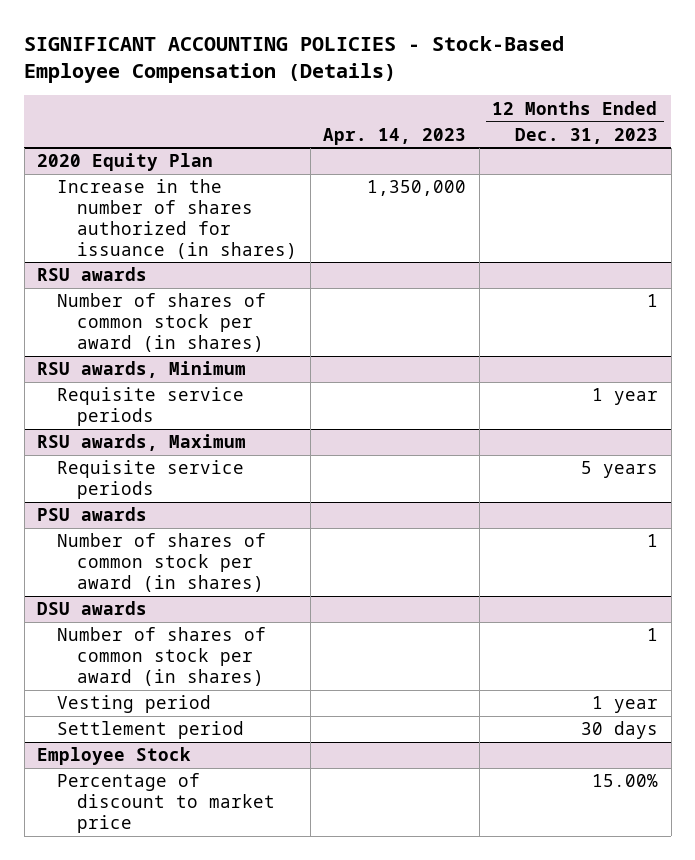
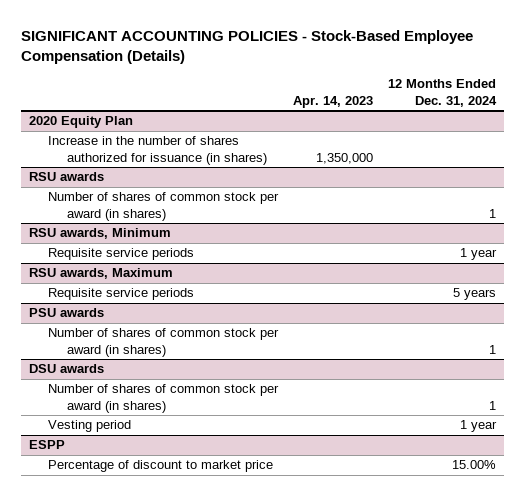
- | Apr. 14, 2023 | 12 Months Ended Dec. 31, 2023
+ | Apr. 14, 2023 | 12 Months Ended Dec. 31, 2024
@ DSU awards
- Settlement period | | 30 days
- Employee Stock
+ ESPP

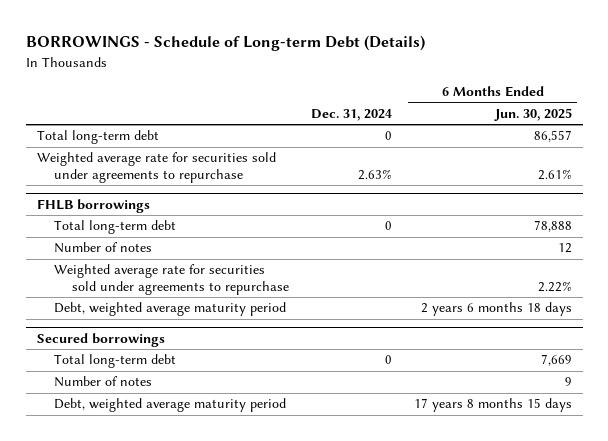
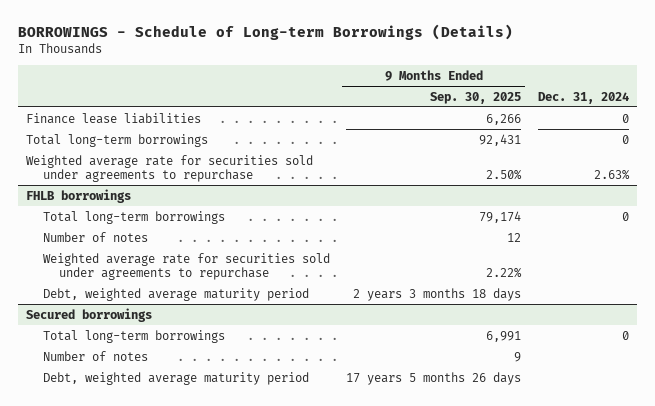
- BORROWINGS - Schedule of Long-term Debt (Details)
+ BORROWINGS - Schedule of Long-term Borrowings (Details)
- | Dec. 31, 2024 | 6 Months Ended Jun. 30, 2025
+ | 9 Months Ended Sep. 30, 2025 | Dec. 31, 2024
- Total long-term debt | 0 | 86,557
+ Finance lease liabilities | 6,266 | 0
+ Total long-term borrowings | 92,431 | 0
@ FHLB borrowings
- Total long-term debt | 0 | 78,888
+ Total long-term borrowings | 79,174 | 0
@ Secured borrowings
- Total long-term debt | 0 | 7,669
+ Total long-term borrowings | 6,991 | 0

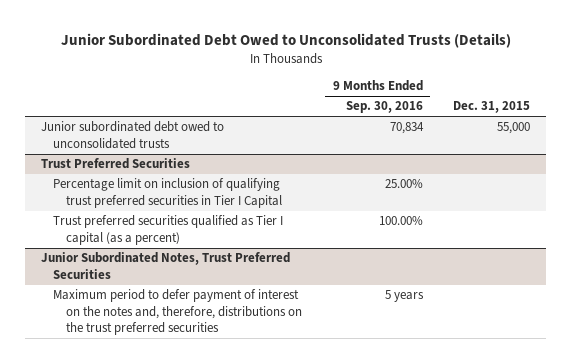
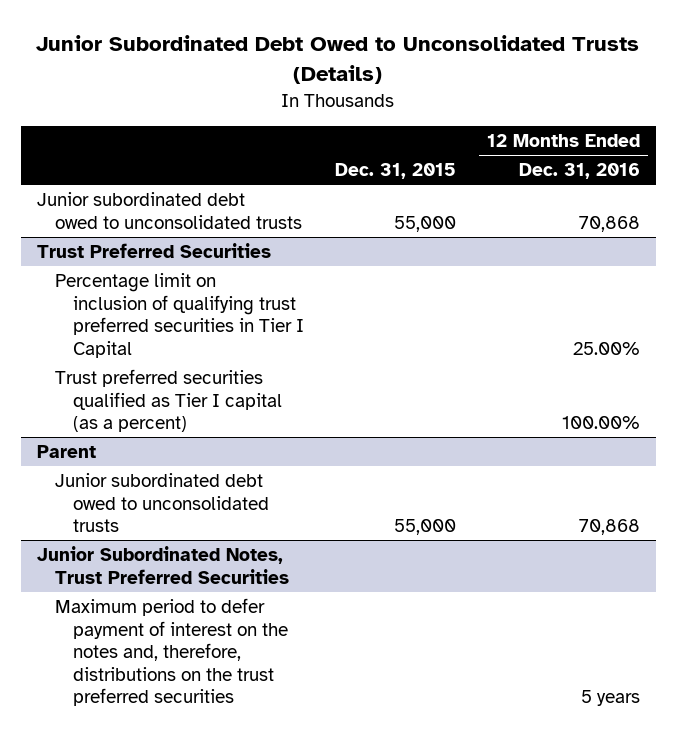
- | 9 Months Ended Sep. 30, 2016 | Dec. 31, 2015
+ | Dec. 31, 2015 | 12 Months Ended Dec. 31, 2016
+ Parent
+ Junior subordinated debt owed to unconsolidated trusts | 55,000 | 70,868

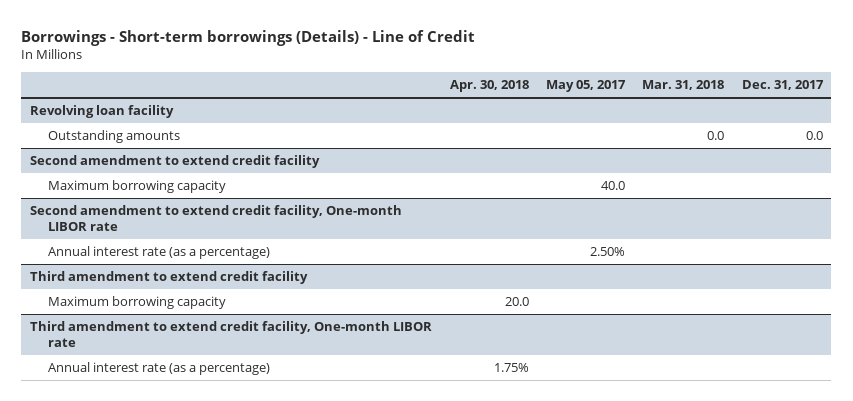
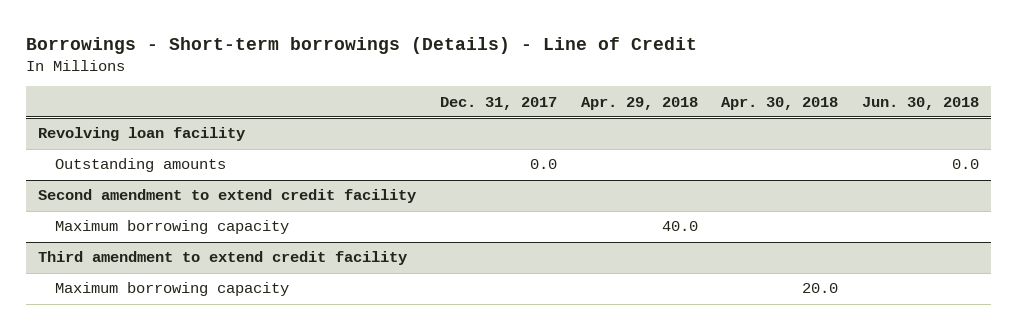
- | Apr. 30, 2018 | May 05, 2017 | Mar. 31, 2018 | Dec. 31, 2017
+ | Dec. 31, 2017 | Apr. 29, 2018 | Apr. 30, 2018 | Jun. 30, 2018
- Second amendment to extend credit facility, One-month LIBOR rate
- Annual interest rate (as a percentage) | | 2.50% | |
- Third amendment to extend credit facility, One-month LIBOR rate
- Annual interest rate (as a percentage) | 1.75% | | |

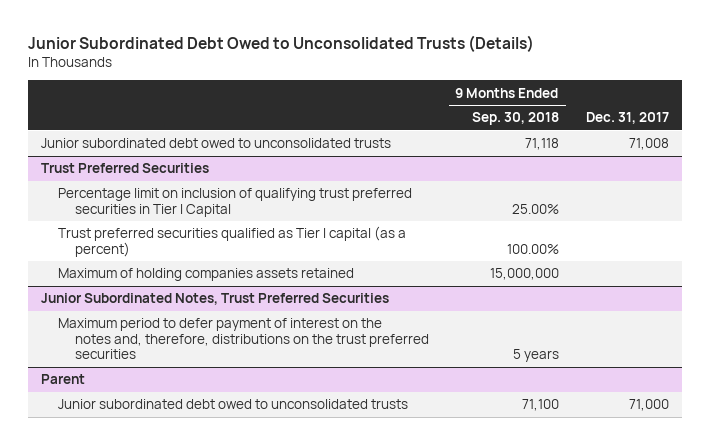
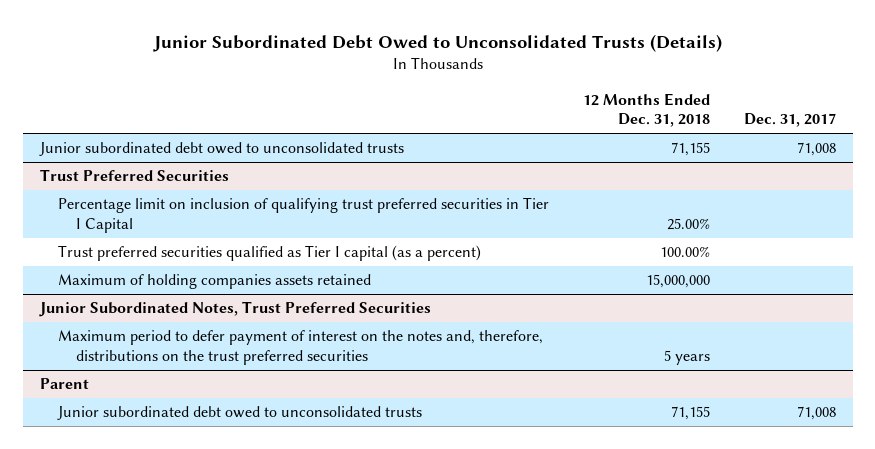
- | 9 Months Ended Sep. 30, 2018 | Dec. 31, 2017
+ | 12 Months Ended Dec. 31, 2018 | Dec. 31, 2017
@ Parent
- Junior subordinated debt owed to unconsolidated trusts | 71,100 | 71,000
+ Junior subordinated debt owed to unconsolidated trusts | 71,155 | 71,008

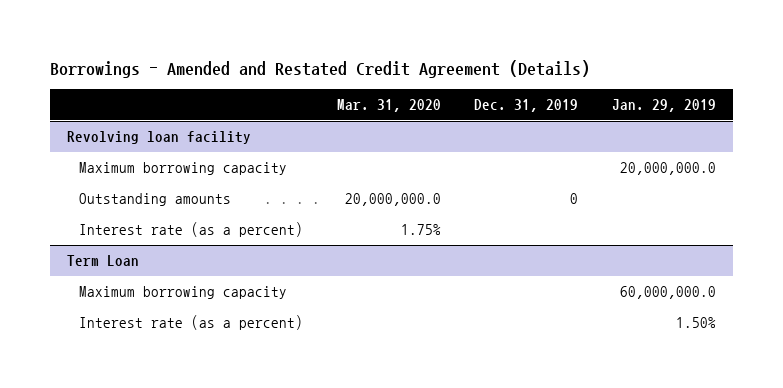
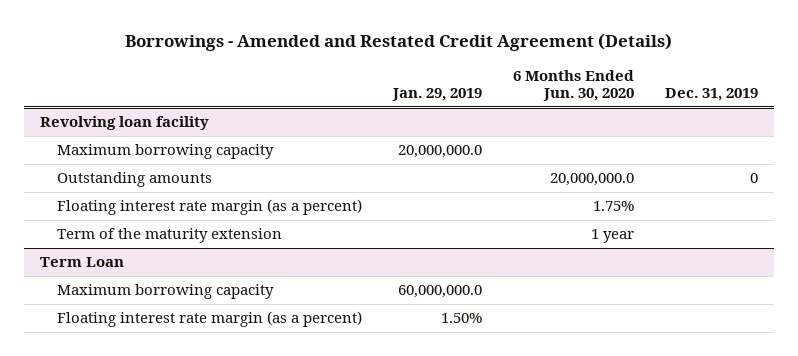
- | Mar. 31, 2020 | Dec. 31, 2019 | Jan. 29, 2019
+ | Jan. 29, 2019 | 6 Months Ended Jun. 30, 2020 | Dec. 31, 2019
@ Revolving loan facility
- Interest rate (as a percent) | 1.75% | |
+ Floating interest rate margin (as a percent) | | 1.75% |
+ Term of the maturity extension | | 1 year |
@ Term Loan
- Interest rate (as a percent) | | | 1.50%
+ Floating interest rate margin (as a percent) | 1.50% | |

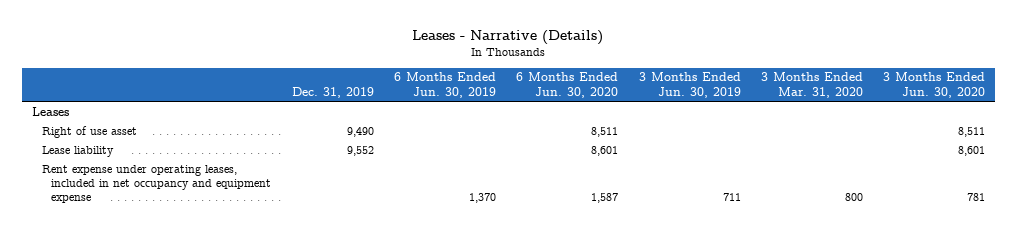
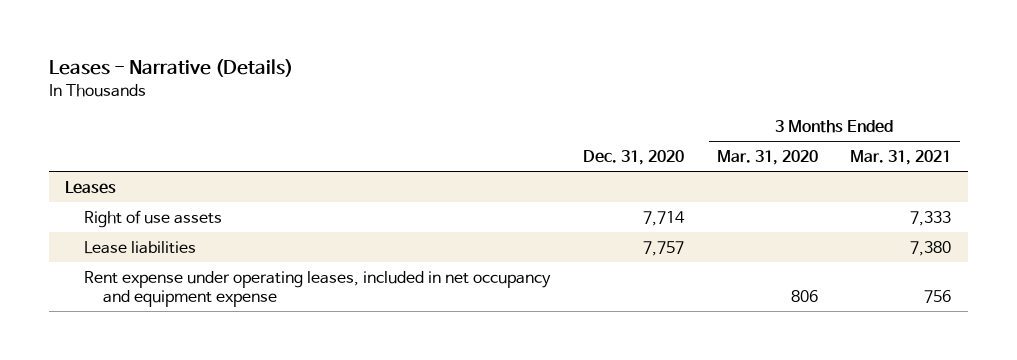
- | Dec. 31, 2019 | 6 Months Ended Jun. 30, 2019 | 6 Months Ended Jun. 30, 2020 | 3 Months Ended Jun. 30, 2019 | 3 Months Ended Mar. 31, 2020 | 3 Months Ended Jun. 30, 2020
+ | Dec. 31, 2020 | 3 Months Ended Mar. 31, 2020 | 3 Months Ended Mar. 31, 2021
- Right of use asset | 9,490 | | 8,511 | | | 8,511
- Lease liability | 9,552 | | 8,601 | | | 8,601
- Rent expense under operating leases, included in net occupancy and equipment expense | | 1,370 | 1,587 | 711 | 800 | 781
+ Right of use assets | 7,714 | | 7,333
+ Lease liabilities | 7,757 | | 7,380
+ Rent expense under operating leases, included in net occupancy and equipment expense | | 806 | 756

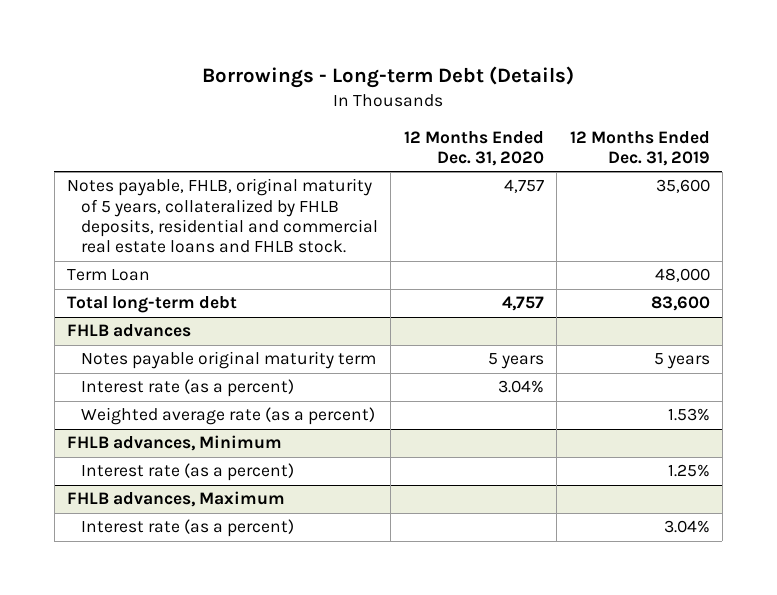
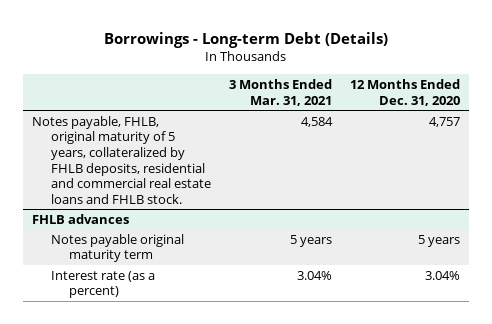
- | 12 Months Ended Dec. 31, 2020 | 12 Months Ended Dec. 31, 2019
+ | 3 Months Ended Mar. 31, 2021 | 12 Months Ended Dec. 31, 2020
- Term Loan | | 48,000
- Total long-term debt | 4,757 | 83,600
@ FHLB advances
- Weighted average rate (as a percent) | | 1.53%
- FHLB advances, Minimum
- Interest rate (as a percent) | | 1.25%
- FHLB advances, Maximum
- Interest rate (as a percent) | | 3.04%

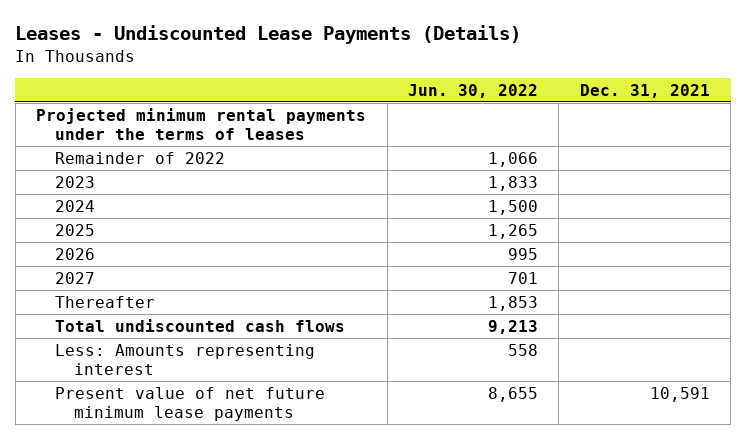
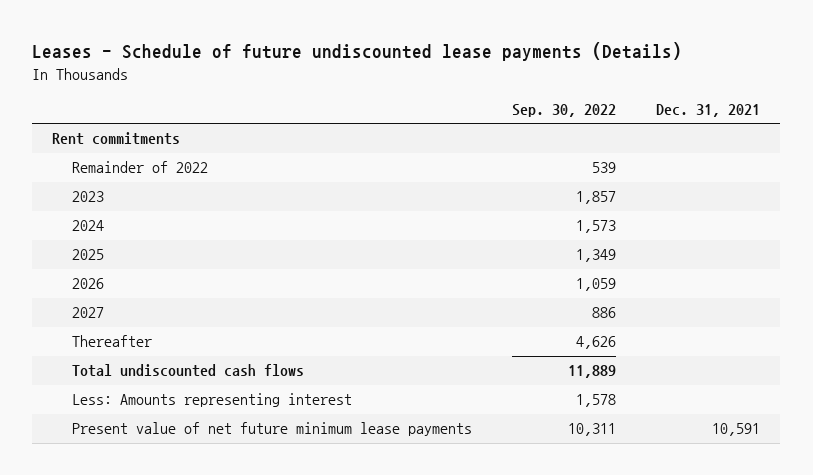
- Leases - Undiscounted Lease Payments (Details)
+ Leases - Schedule of future undiscounted lease payments (Details)
- | Jun. 30, 2022 | Dec. 31, 2021
+ | Sep. 30, 2022 | Dec. 31, 2021
- Projected minimum rental payments under the terms of leases
+ Rent commitments

